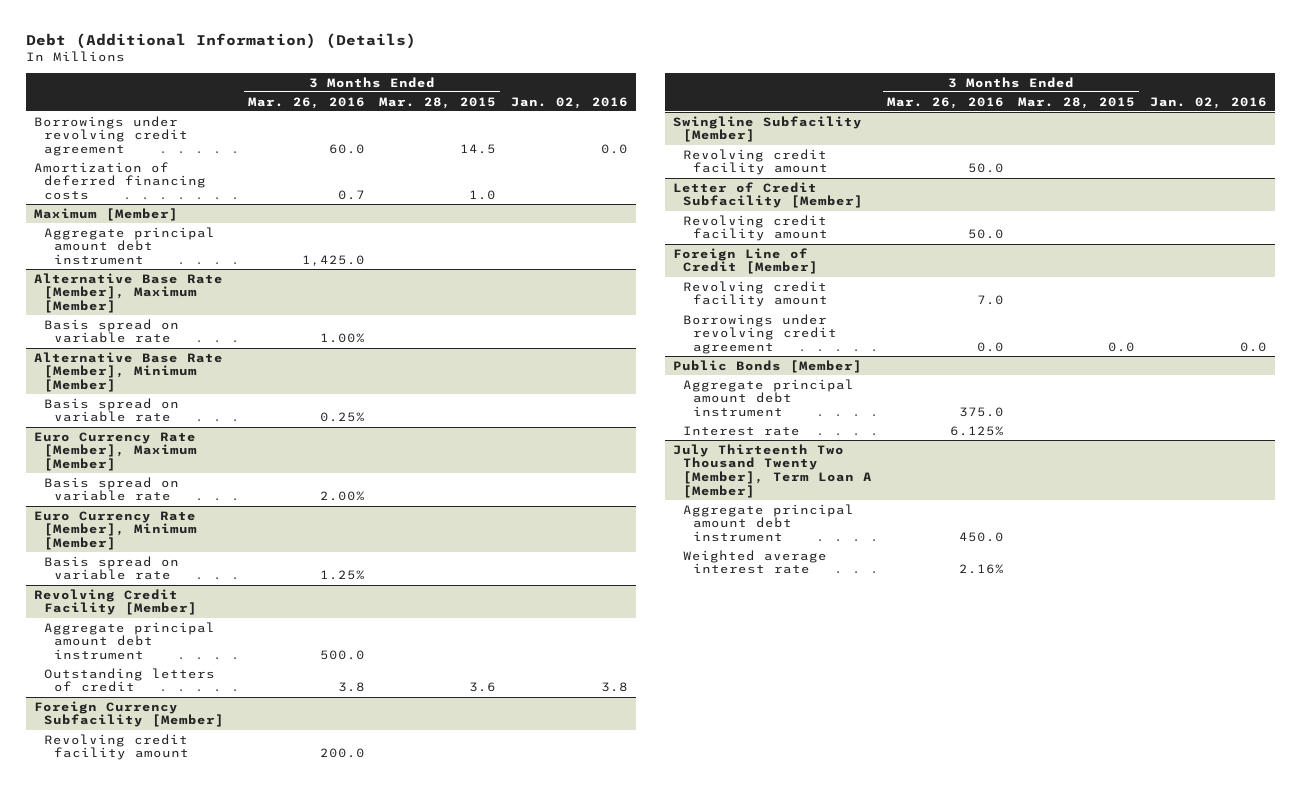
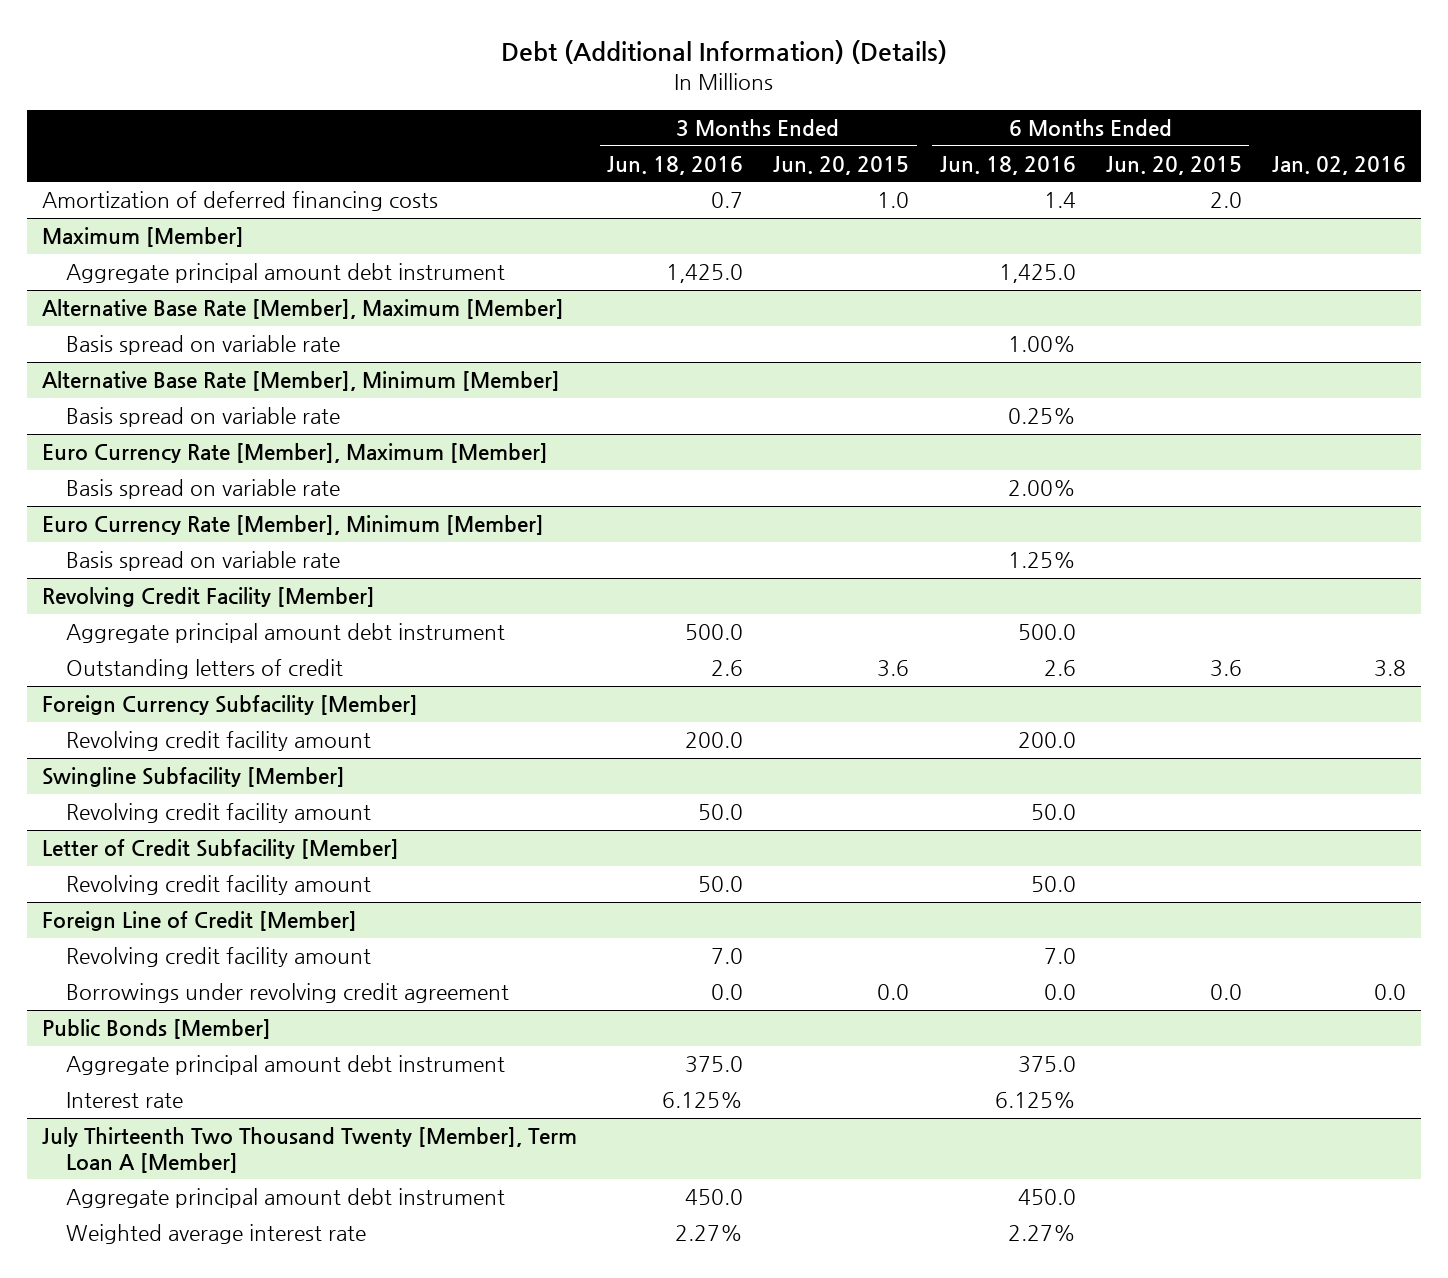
- | 3 Months Ended Mar. 26, 2016 | 3 Months Ended Mar. 28, 2015 | Jan. 02, 2016
+ | 3 Months Ended Jun. 18, 2016 | 3 Months Ended Jun. 20, 2015 | 6 Months Ended Jun. 18, 2016 | 6 Months Ended Jun. 20, 2015 | Jan. 02, 2016
- Borrowings under revolving credit agreement | 60.0 | 14.5 | 0.0

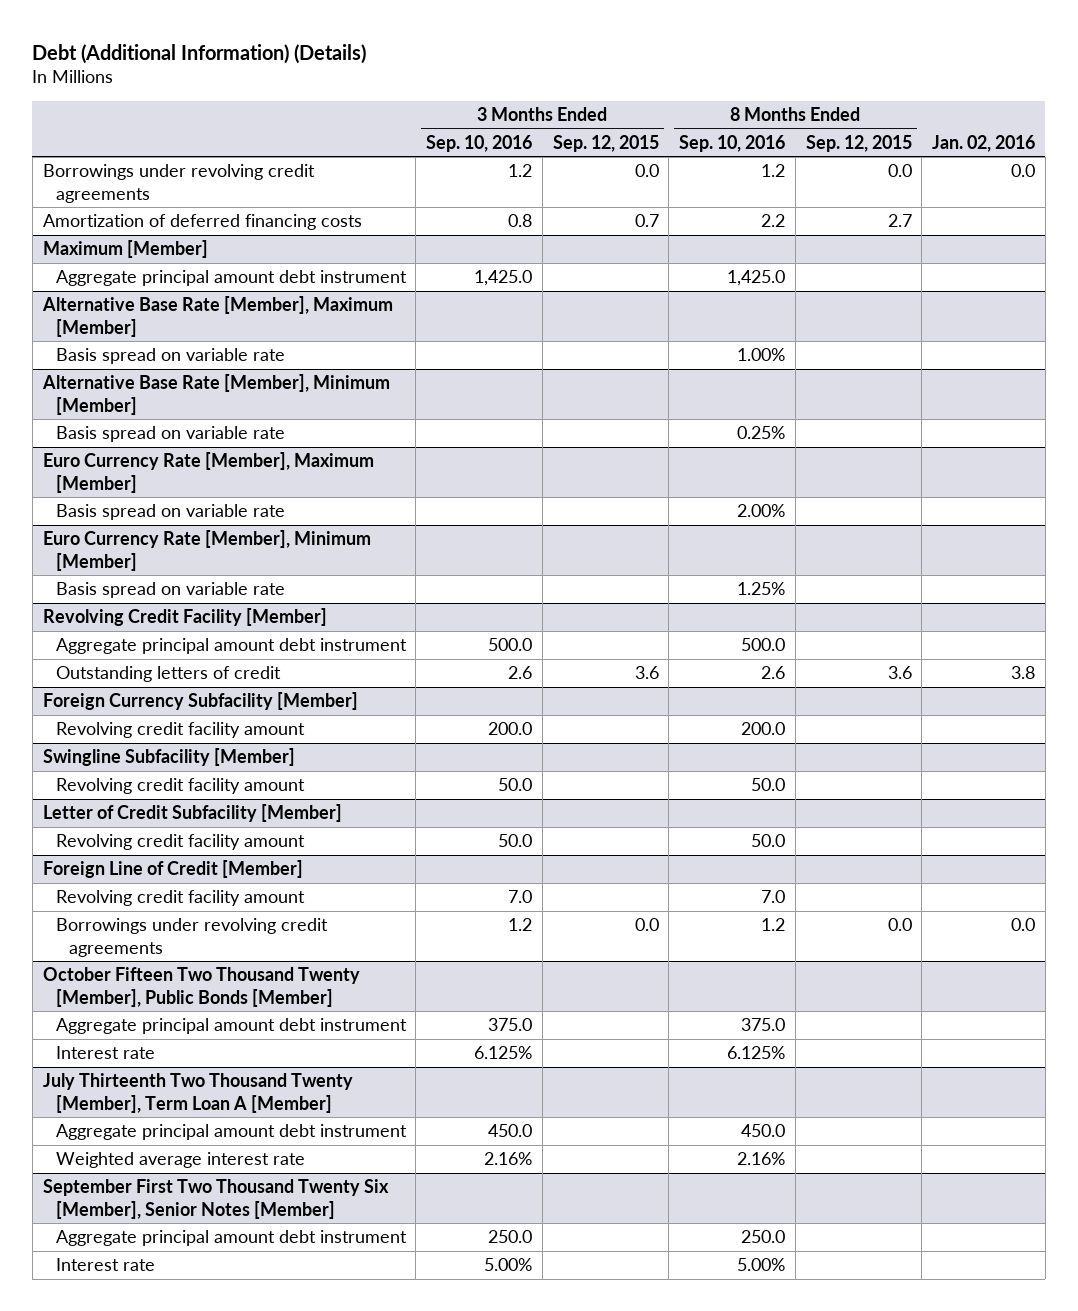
- | 3 Months Ended Jun. 18, 2016 | 3 Months Ended Jun. 20, 2015 | 6 Months Ended Jun. 18, 2016 | 6 Months Ended Jun. 20, 2015 | Jan. 02, 2016
+ | 3 Months Ended Sep. 10, 2016 | 3 Months Ended Sep. 12, 2015 | 8 Months Ended Sep. 10, 2016 | 8 Months Ended Sep. 12, 2015 | Jan. 02, 2016
+ Borrowings under revolving credit agreements | 1.2 | 0.0 | 1.2 | 0.0 | 0.0
@ Foreign Line of Credit [Member]
- Borrowings under revolving credit agreement | 0.0 | 0.0 | 0.0 | 0.0 | 0.0
- Public Bonds [Member]
@ Foreign Line of Credit [Member]
+ Borrowings under revolving credit agreements | 1.2 | 0.0 | 1.2 | 0.0 | 0.0
+ October Fifteen Two Thousand Twenty [Member], Public Bonds [Member]
+ September First Two Thousand Twenty Six [Member], Senior Notes [Member]
+ Aggregate principal amount debt instrument | 250.0 | | 250.0 | |
+ Interest rate | 5.00% | | 5.00% | |

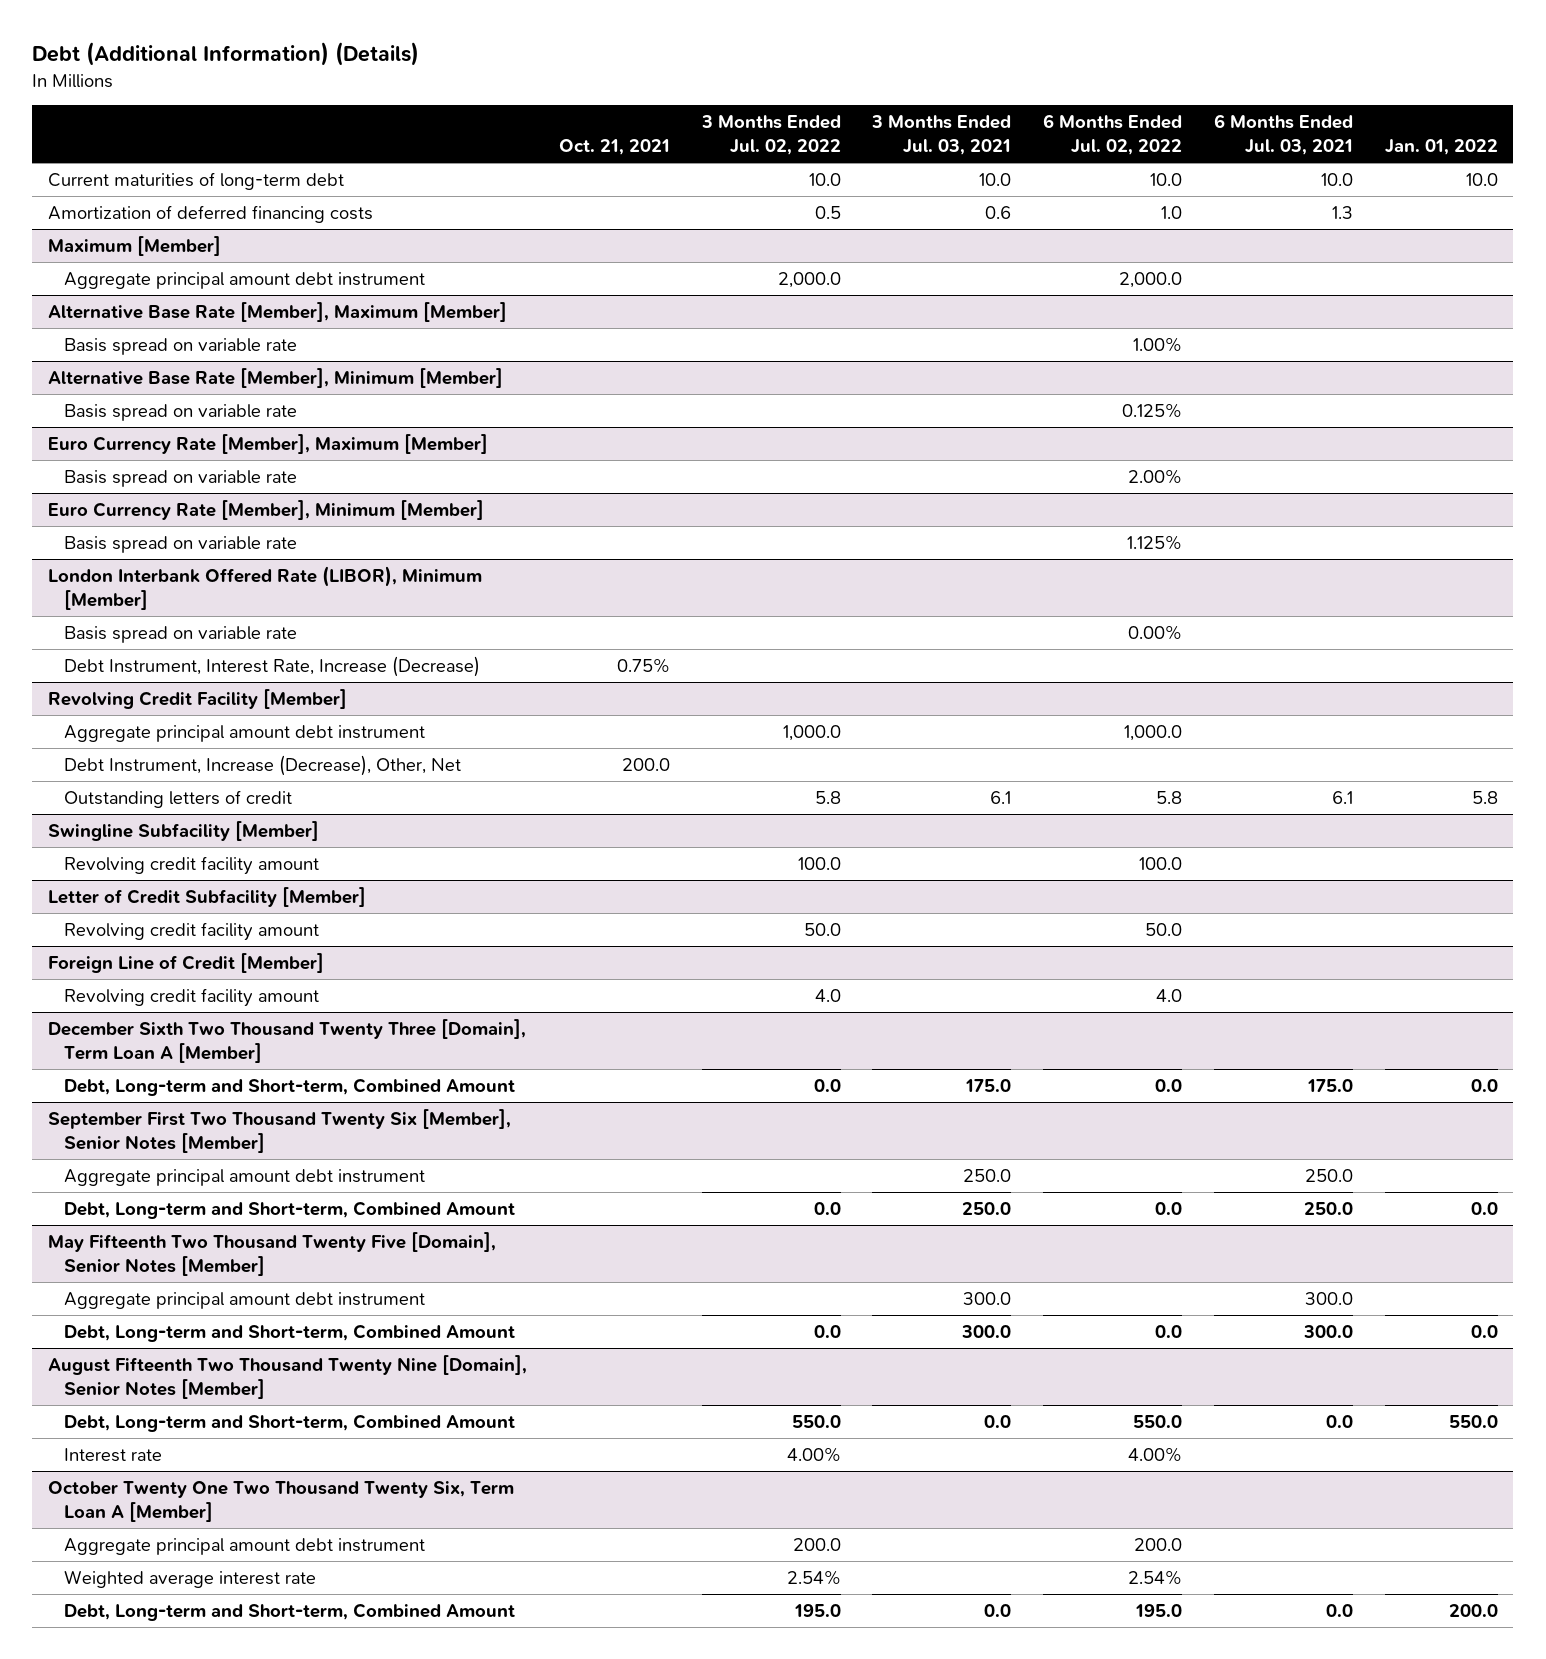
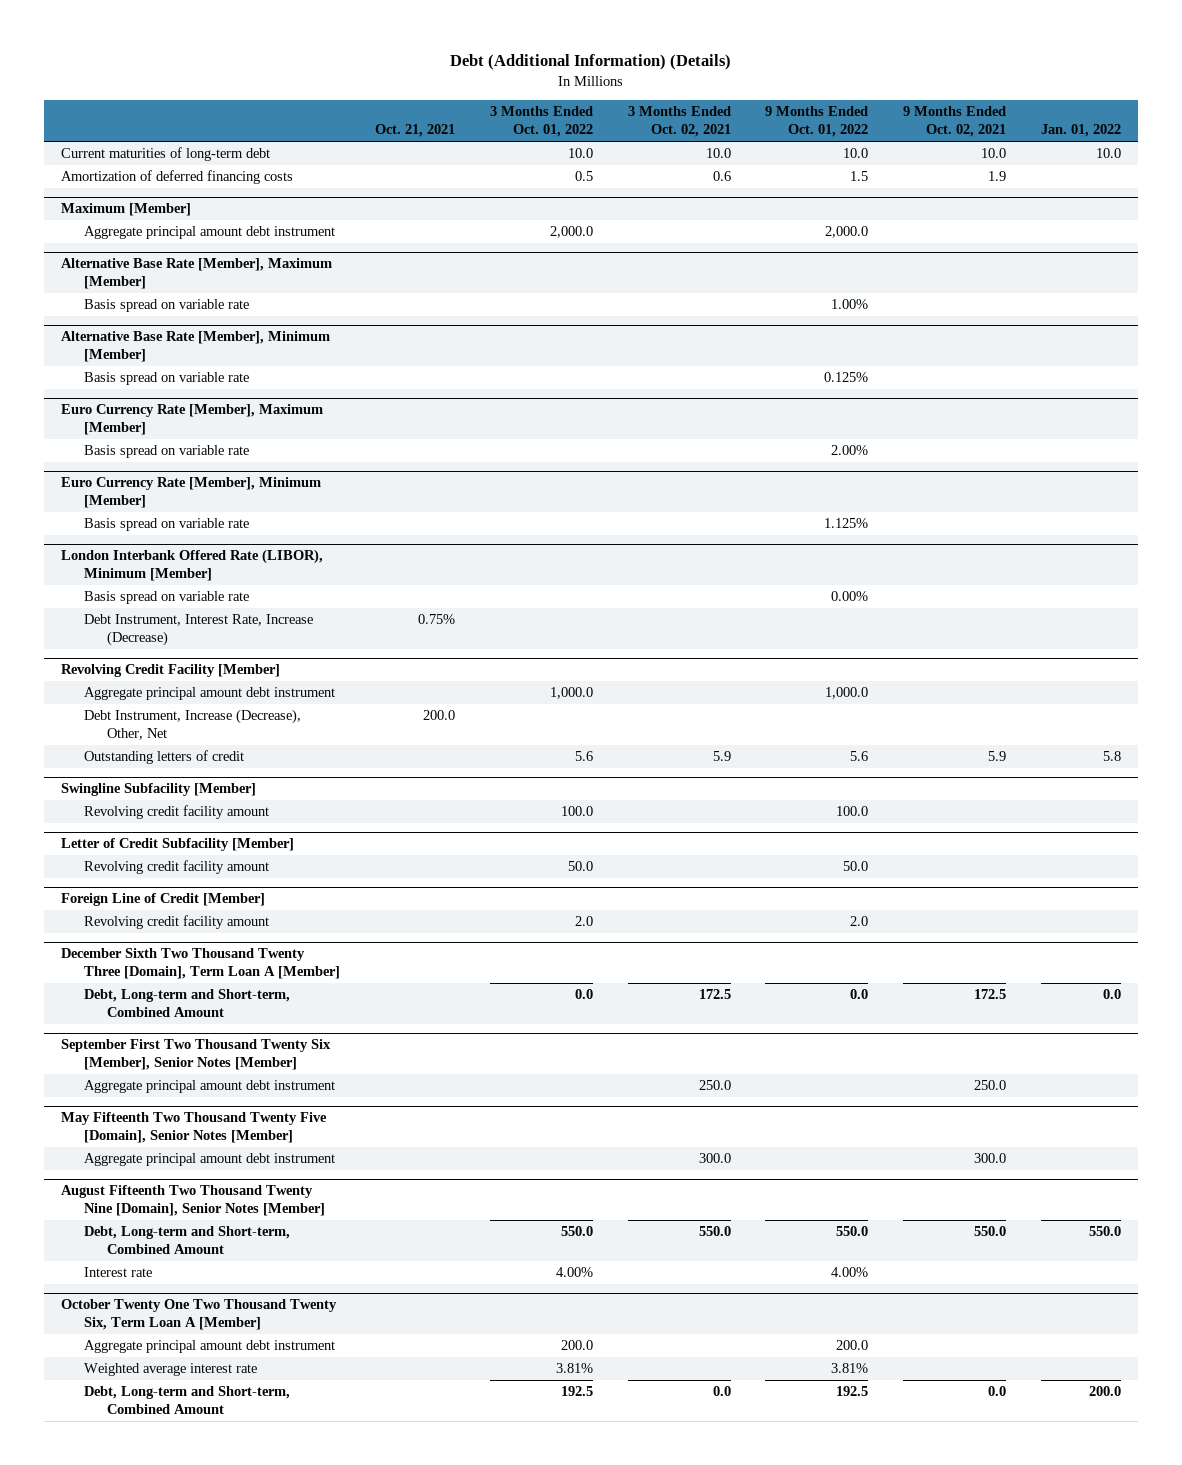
- | Oct. 21, 2021 | 3 Months Ended Jul. 02, 2022 | 3 Months Ended Jul. 03, 2021 | 6 Months Ended Jul. 02, 2022 | 6 Months Ended Jul. 03, 2021 | Jan. 01, 2022
+ | Oct. 21, 2021 | 3 Months Ended Oct. 01, 2022 | 3 Months Ended Oct. 02, 2021 | 9 Months Ended Oct. 01, 2022 | 9 Months Ended Oct. 02, 2021 | Jan. 01, 2022
@ September First Two Thousand Twenty Six [Member], Senior Notes [Member]
- Debt, Long-term and Short-term, Combined Amount | | 0.0 | 250.0 | 0.0 | 250.0 | 0.0
@ May Fifteenth Two Thousand Twenty Five [Domain], Senior Notes [Member]
- Debt, Long-term and Short-term, Combined Amount | | 0.0 | 300.0 | 0.0 | 300.0 | 0.0

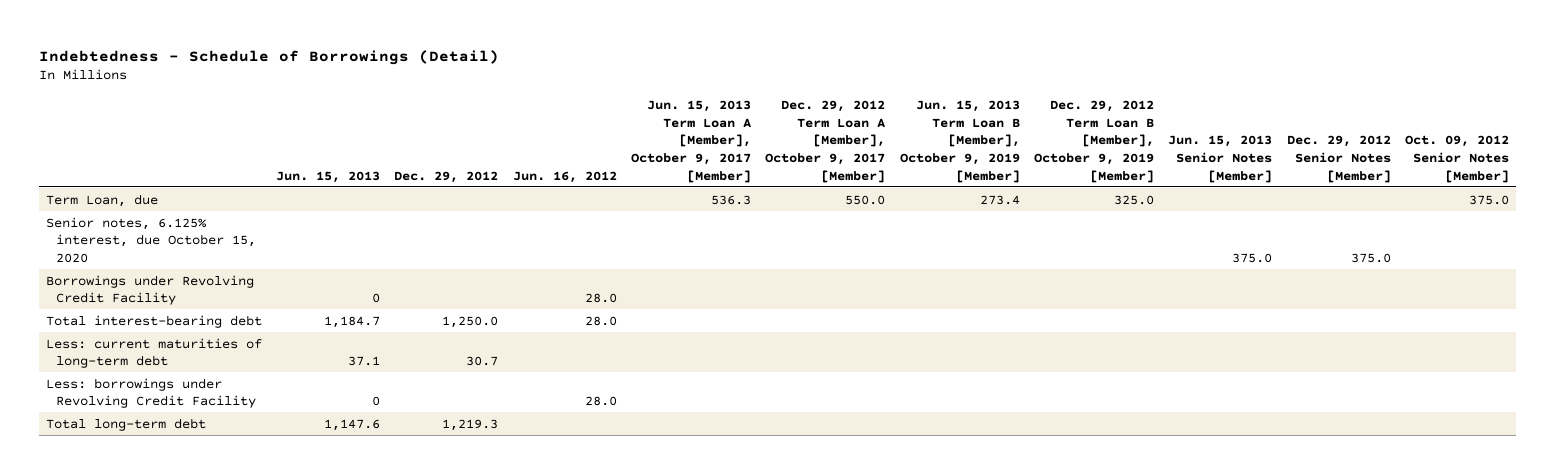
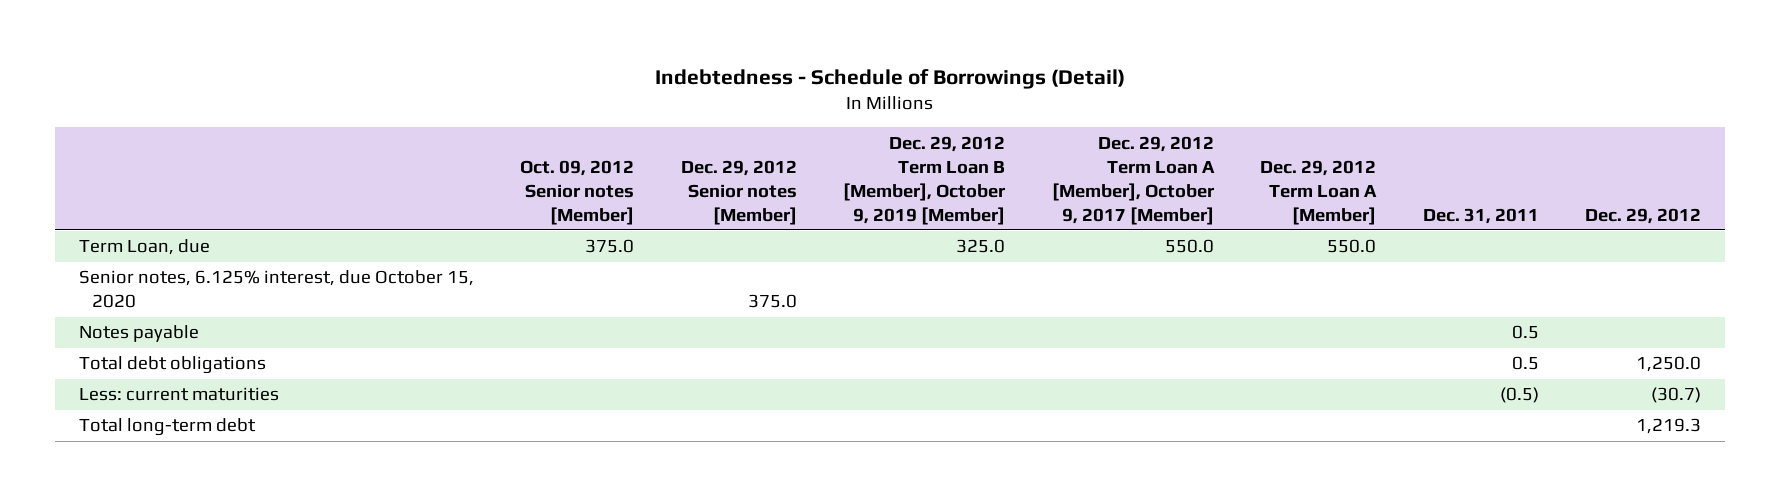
- | Jun. 15, 2013 | Dec. 29, 2012 | Jun. 16, 2012 | Jun. 15, 2013 Term Loan A [Member], October 9, 2017 [Member] | Dec. 29, 2012 Term Loan A [Member], October 9, 2017 [Member] | Jun. 15, 2013 Term Loan B [Member], October 9, 2019 [Member] | Dec. 29, 2012 Term Loan B [Member], October 9, 2019 [Member] | Jun. 15, 2013 Senior Notes [Member] | Dec. 29, 2012 Senior Notes [Member] | Oct. 09, 2012 Senior Notes [Member]
+ | Oct. 09, 2012 Senior notes [Member] | Dec. 29, 2012 Senior notes [Member] | Dec. 29, 2012 Term Loan B [Member], October 9, 2019 [Member] | Dec. 29, 2012 Term Loan A [Member], October 9, 2017 [Member] | Dec. 29, 2012 Term Loan A [Member] | Dec. 31, 2011 | Dec. 29, 2012
- Borrowings under Revolving Credit Facility | 0 | | 28.0 | | | | | | |
- Total interest-bearing debt | 1,184.7 | 1,250.0 | 28.0 | | | | | | |
- Less: current maturities of long-term debt | 37.1 | 30.7 | | | | | | | |
- Less: borrowings under Revolving Credit Facility | 0 | | 28.0 | | | | | | |
+ Notes payable | | | | | | 0.5 |
+ Total debt obligations | | | | | | 0.5 | 1,250.0
+ Less: current maturities | | | | | | (0.5) | (30.7)

